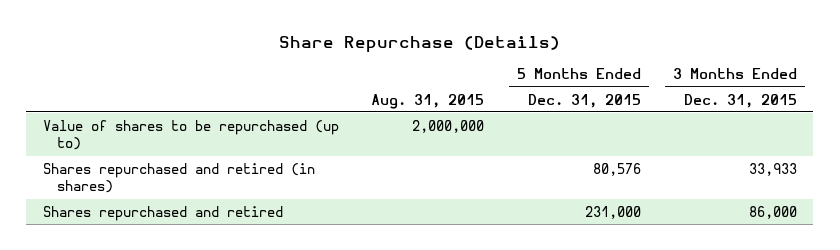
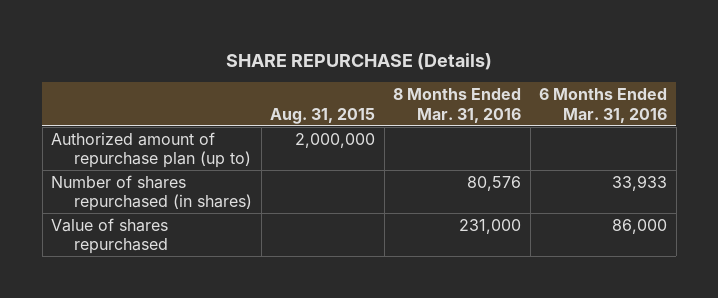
- Share Repurchase (Details)
+ SHARE REPURCHASE (Details)
- | Aug. 31, 2015 | 5 Months Ended Dec. 31, 2015 | 3 Months Ended Dec. 31, 2015
+ | Aug. 31, 2015 | 8 Months Ended Mar. 31, 2016 | 6 Months Ended Mar. 31, 2016
- Value of shares to be repurchased (up to) | 2,000,000 | |
- Shares repurchased and retired (in shares) | | 80,576 | 33,933
- Shares repurchased and retired | | 231,000 | 86,000
+ Authorized amount of repurchase plan (up to) | 2,000,000 | |
+ Number of shares repurchased (in shares) | | 80,576 | 33,933
+ Value of shares repurchased | | 231,000 | 86,000

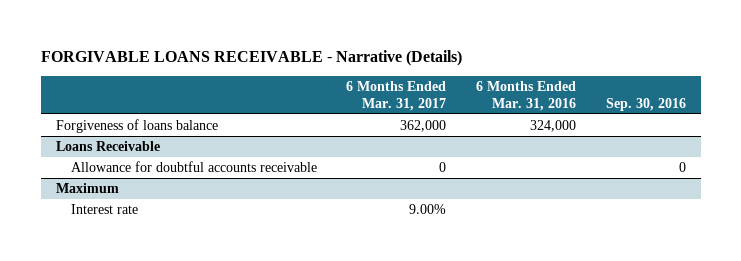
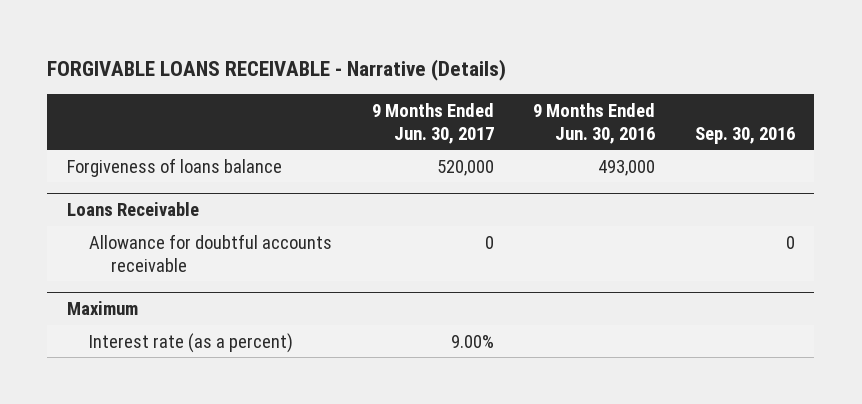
- | 6 Months Ended Mar. 31, 2017 | 6 Months Ended Mar. 31, 2016 | Sep. 30, 2016
+ | 9 Months Ended Jun. 30, 2017 | 9 Months Ended Jun. 30, 2016 | Sep. 30, 2016
@ Maximum
- Interest rate | 9.00% | |
+ Interest rate (as a percent) | 9.00% | |

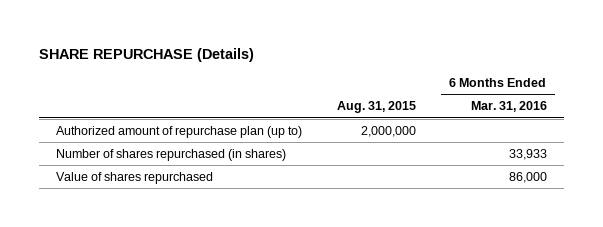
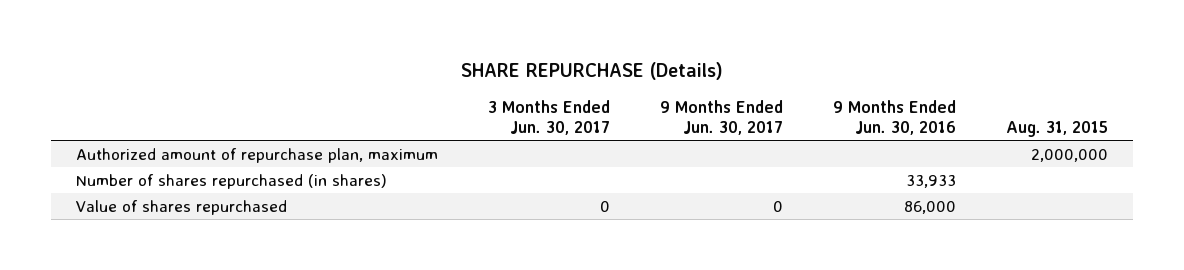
- | Aug. 31, 2015 | 6 Months Ended Mar. 31, 2016
+ | 3 Months Ended Jun. 30, 2017 | 9 Months Ended Jun. 30, 2017 | 9 Months Ended Jun. 30, 2016 | Aug. 31, 2015
- Authorized amount of repurchase plan (up to) | 2,000,000 |
+ Authorized amount of repurchase plan, maximum | | | | 2,000,000

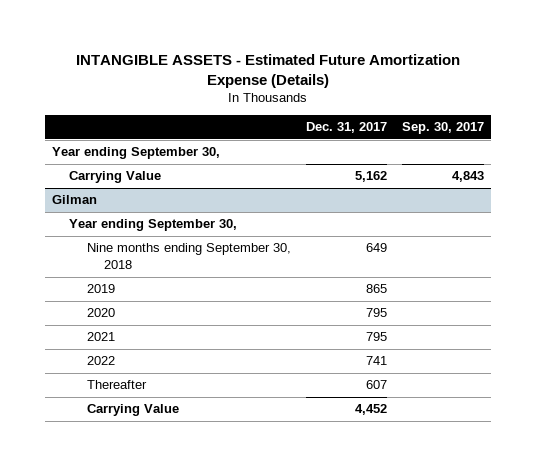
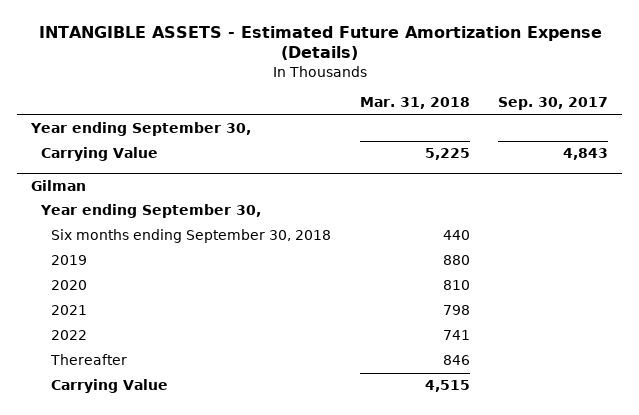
- | Dec. 31, 2017 | Sep. 30, 2017
+ | Mar. 31, 2018 | Sep. 30, 2017
@ Gilman
- Nine months ending September 30, 2018 | 649 |
+ Six months ending September 30, 2018 | 440 |

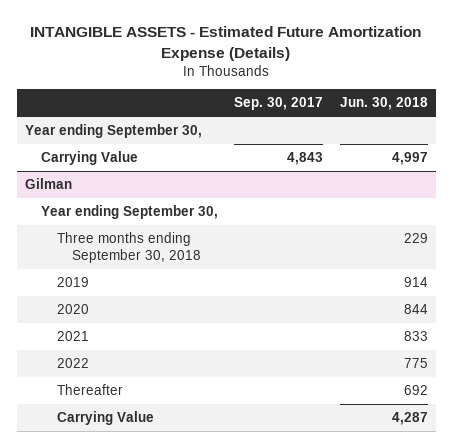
- | Mar. 31, 2018 | Sep. 30, 2017
+ | Sep. 30, 2017 | Jun. 30, 2018
@ Gilman
- Six months ending September 30, 2018 | 440 |
+ Three months ending September 30, 2018 | | 229

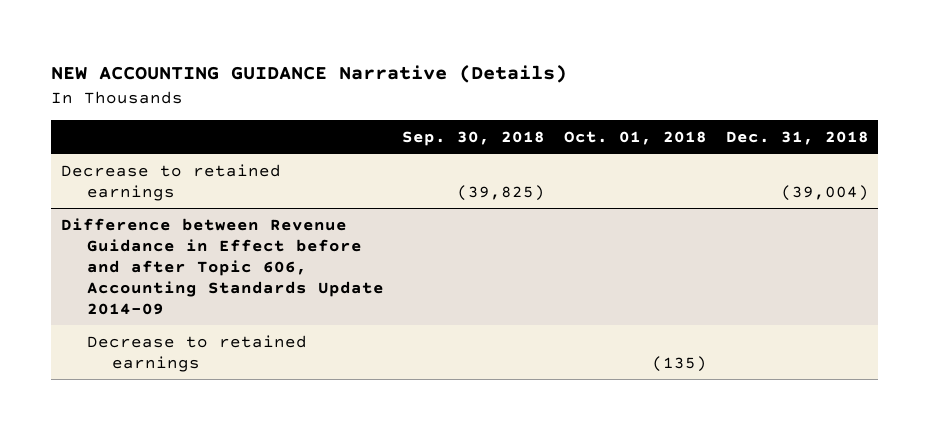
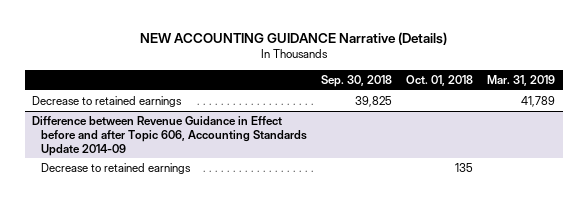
- | Sep. 30, 2018 | Oct. 01, 2018 | Dec. 31, 2018
+ | Sep. 30, 2018 | Oct. 01, 2018 | Mar. 31, 2019
- Decrease to retained earnings | (39,825) | | (39,004)
+ Decrease to retained earnings | 39,825 | | 41,789
@ Difference between Revenue Guidance in Effect before and after Topic 606, Accounting Standards Update 2014-09
- Decrease to retained earnings | | (135) |
+ Decrease to retained earnings | | 135 |

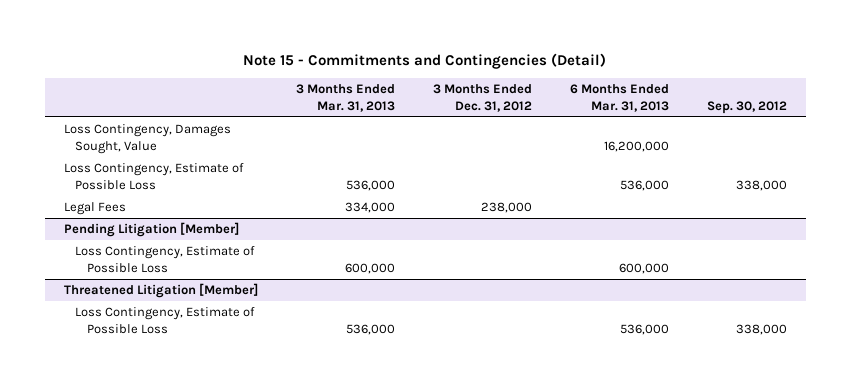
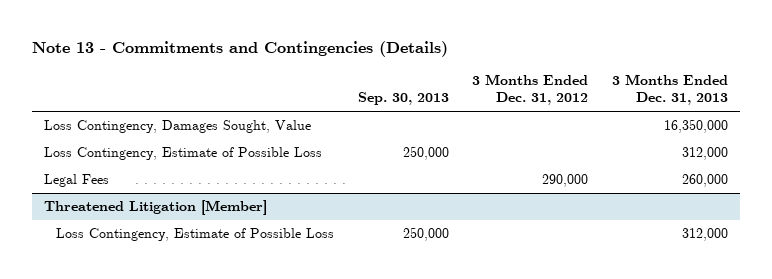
- Note 15 - Commitments and Contingencies (Detail)
+ Note 13 - Commitments and Contingencies (Details)
- | 3 Months Ended Mar. 31, 2013 | 3 Months Ended Dec. 31, 2012 | 6 Months Ended Mar. 31, 2013 | Sep. 30, 2012
+ | Sep. 30, 2013 | 3 Months Ended Dec. 31, 2012 | 3 Months Ended Dec. 31, 2013
- Legal Fees | 334,000 | 238,000 | |
- Pending Litigation [Member]
- Loss Contingency, Estimate of Possible Loss | 600,000 | | 600,000 |
+ Legal Fees | | 290,000 | 260,000

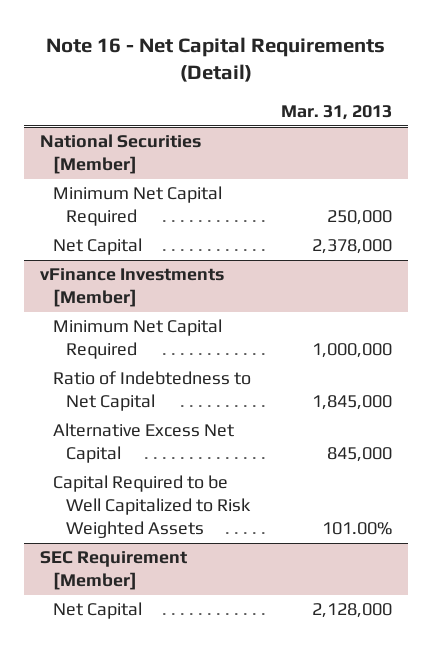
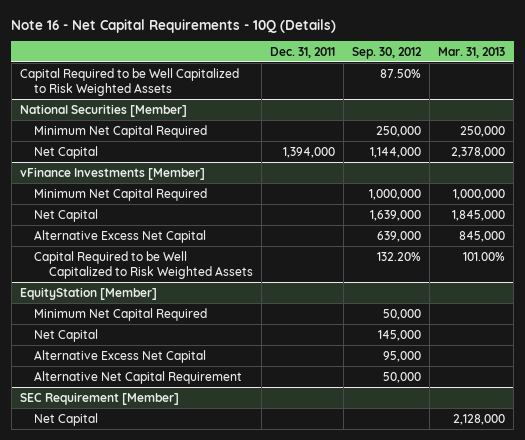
- Note 16 - Net Capital Requirements (Detail)
+ Note 16 - Net Capital Requirements - 10Q (Details)
- | Mar. 31, 2013
+ | Dec. 31, 2011 | Sep. 30, 2012 | Mar. 31, 2013
+ Capital Required to be Well Capitalized to Risk Weighted Assets | | 87.50% |
@ vFinance Investments [Member]
- Ratio of Indebtedness to Net Capital | 1,845,000
+ Net Capital | | 1,639,000 | 1,845,000
+ EquityStation [Member]
+ Minimum Net Capital Required | | 50,000 |
+ Net Capital | | 145,000 |
+ Alternative Excess Net Capital | | 95,000 |
+ Alternative Net Capital Requirement | | 50,000 |

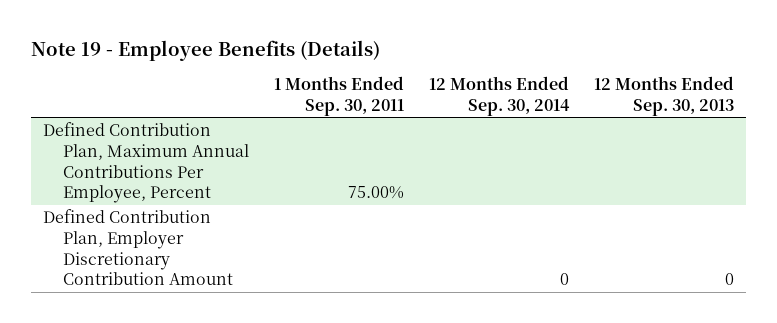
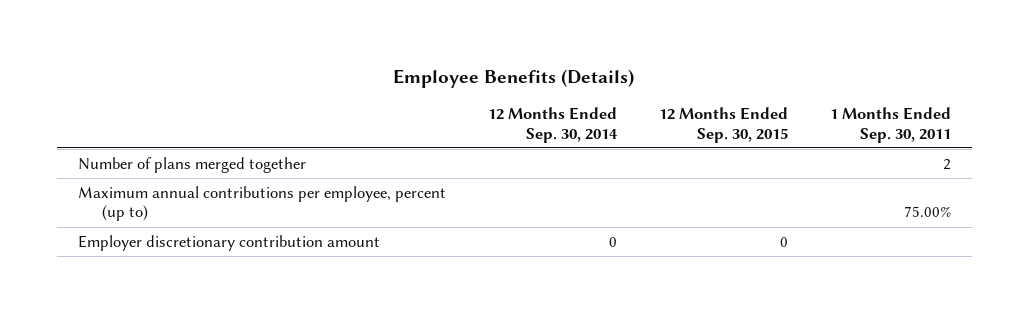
- Note 19 - Employee Benefits (Details)
+ Employee Benefits (Details)
- | 1 Months Ended Sep. 30, 2011 | 12 Months Ended Sep. 30, 2014 | 12 Months Ended Sep. 30, 2013
+ | 12 Months Ended Sep. 30, 2014 | 12 Months Ended Sep. 30, 2015 | 1 Months Ended Sep. 30, 2011
- Defined Contribution Plan, Maximum Annual Contributions Per Employee, Percent | 75.00% | |
- Defined Contribution Plan, Employer Discretionary Contribution Amount | | 0 | 0
+ Number of plans merged together | | | 2
+ Maximum annual contributions per employee, percent (up to) | | | 75.00%
+ Employer discretionary contribution amount | 0 | 0 |

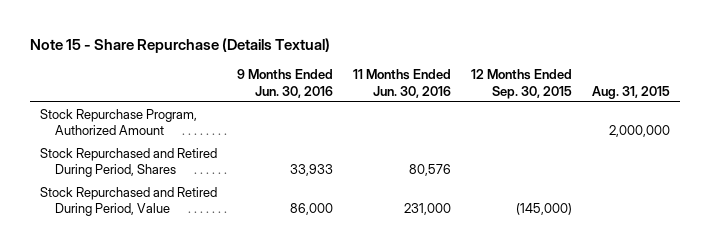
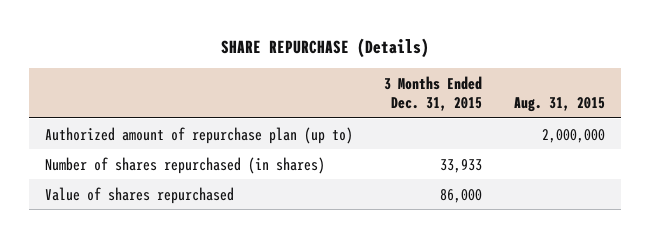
- Note 15 - Share Repurchase (Details Textual)
+ SHARE REPURCHASE (Details)
- | 9 Months Ended Jun. 30, 2016 | 11 Months Ended Jun. 30, 2016 | 12 Months Ended Sep. 30, 2015 | Aug. 31, 2015
+ | 3 Months Ended Dec. 31, 2015 | Aug. 31, 2015
- Stock Repurchase Program, Authorized Amount | | | | 2,000,000
- Stock Repurchased and Retired During Period, Shares | 33,933 | 80,576 | |
- Stock Repurchased and Retired During Period, Value | 86,000 | 231,000 | (145,000) |
+ Authorized amount of repurchase plan (up to) | | 2,000,000
+ Number of shares repurchased (in shares) | 33,933 |
+ Value of shares repurchased | 86,000 |

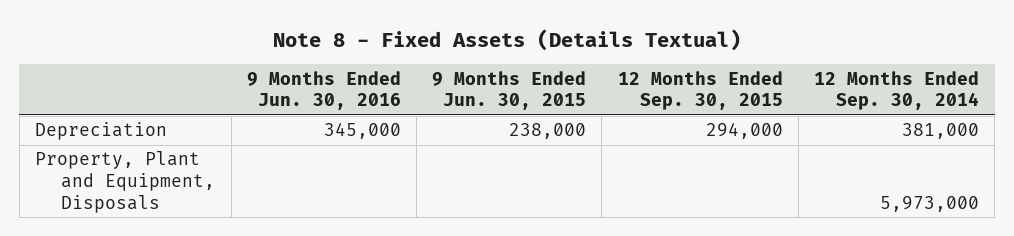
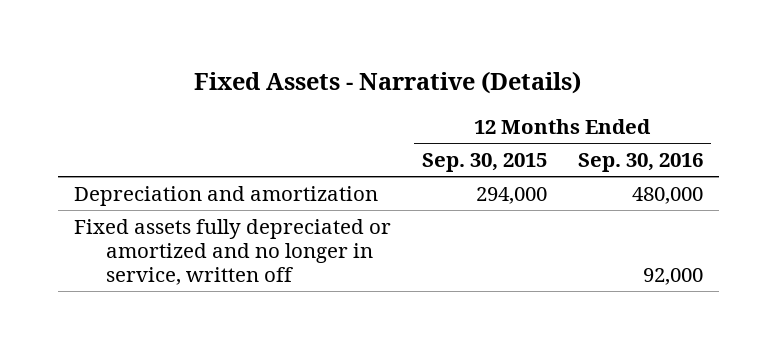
- Note 8 - Fixed Assets (Details Textual)
+ Fixed Assets - Narrative (Details)
- | 9 Months Ended Jun. 30, 2016 | 9 Months Ended Jun. 30, 2015 | 12 Months Ended Sep. 30, 2015 | 12 Months Ended Sep. 30, 2014
+ | 12 Months Ended Sep. 30, 2015 | 12 Months Ended Sep. 30, 2016
- Depreciation | 345,000 | 238,000 | 294,000 | 381,000
- Property, Plant and Equipment, Disposals | | | | 5,973,000
+ Depreciation and amortization | 294,000 | 480,000
+ Fixed assets fully depreciated or amortized and no longer in service, written off | | 92,000

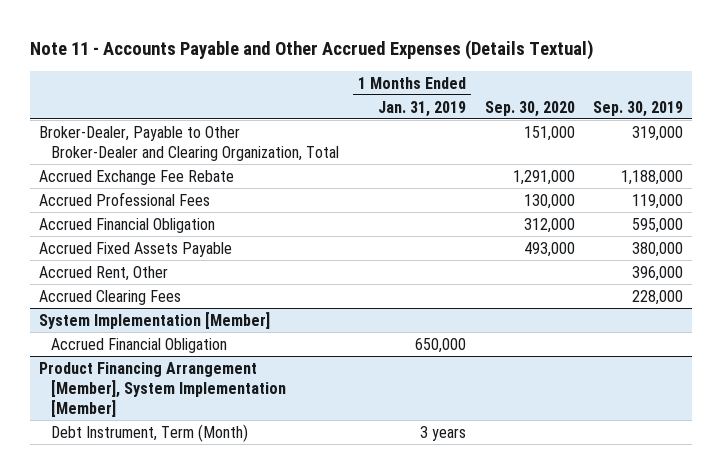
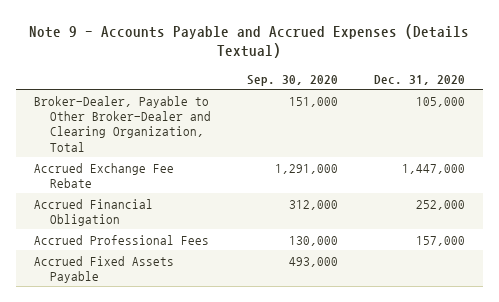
- Note 11 - Accounts Payable and Other Accrued Expenses (Details Textual)
+ Note 9 - Accounts Payable and Accrued Expenses (Details Textual)
- | 1 Months Ended Jan. 31, 2019 | Sep. 30, 2020 | Sep. 30, 2019
+ | Sep. 30, 2020 | Dec. 31, 2020
moved down: Accrued Professional Fees | 130,000 | 157,000
- Accrued Rent, Other | | | 396,000
- Accrued Clearing Fees | | | 228,000
- System Implementation [Member]
- Accrued Financial Obligation | 650,000 | |
- Product Financing Arrangement [Member], System Implementation [Member]
- Debt Instrument, Term (Month) | 3 years | |

